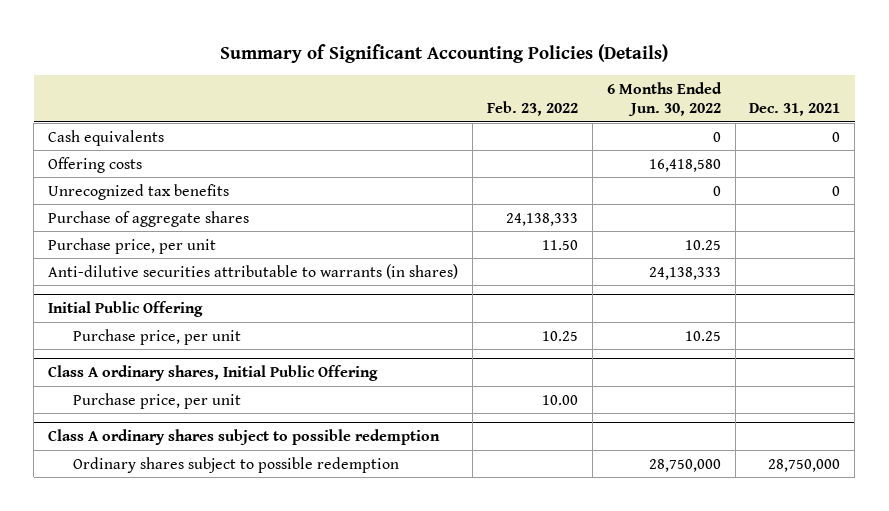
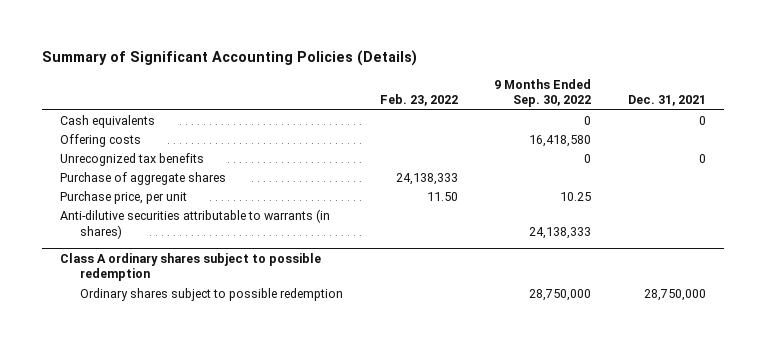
- | Feb. 23, 2022 | 6 Months Ended Jun. 30, 2022 | Dec. 31, 2021
+ | Feb. 23, 2022 | 9 Months Ended Sep. 30, 2022 | Dec. 31, 2021
- Initial Public Offering
- Purchase price, per unit | 10.25 | 10.25 |
- Class A ordinary shares, Initial Public Offering
- Purchase price, per unit | 10.00 | |

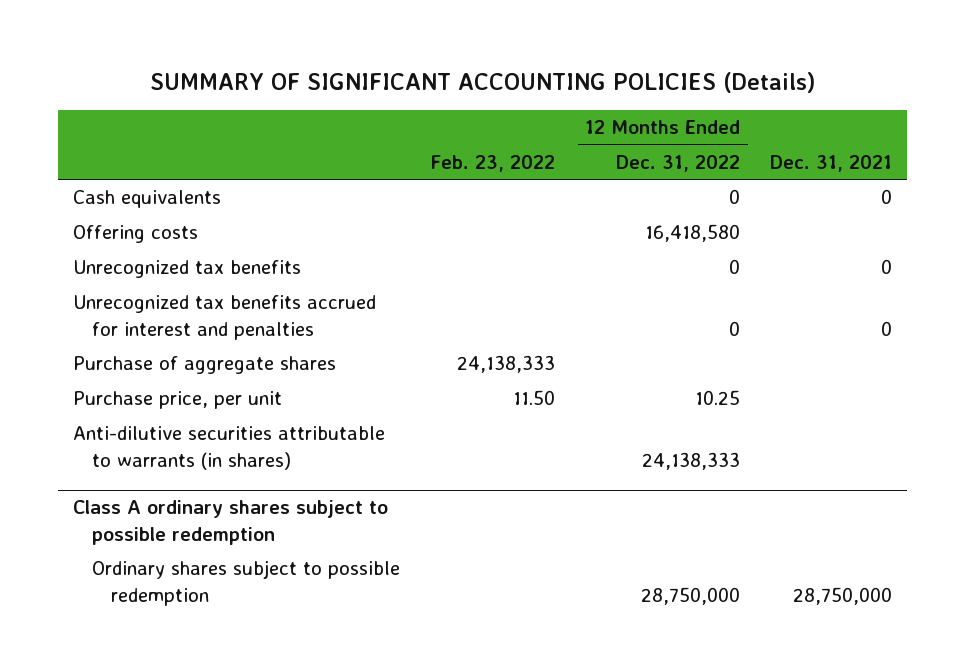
- Summary of Significant Accounting Policies (Details)
+ SUMMARY OF SIGNIFICANT ACCOUNTING POLICIES (Details)
- | Feb. 23, 2022 | 9 Months Ended Sep. 30, 2022 | Dec. 31, 2021
+ | Feb. 23, 2022 | 12 Months Ended Dec. 31, 2022 | Dec. 31, 2021
+ Unrecognized tax benefits accrued for interest and penalties | | 0 | 0

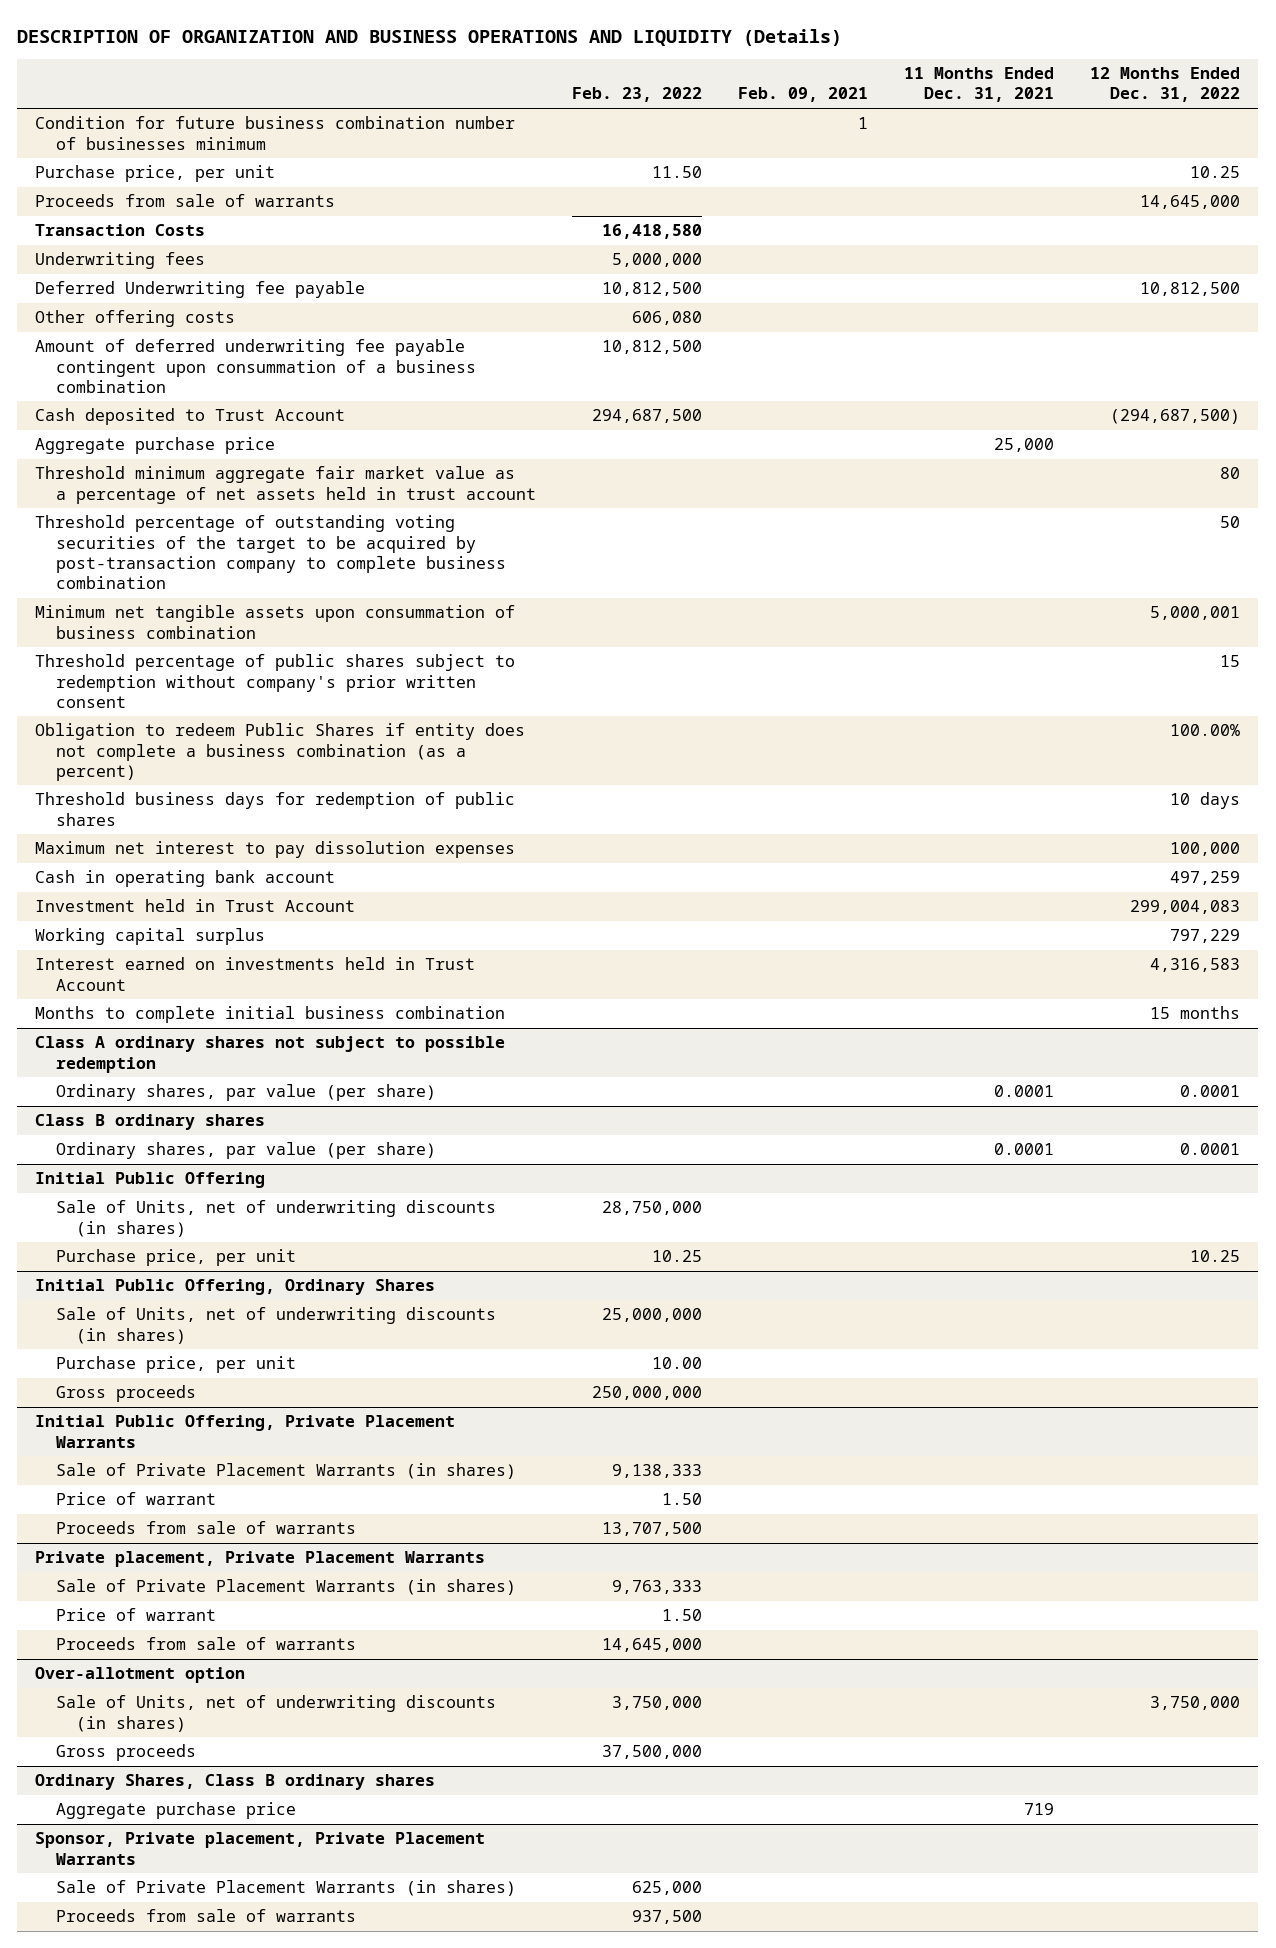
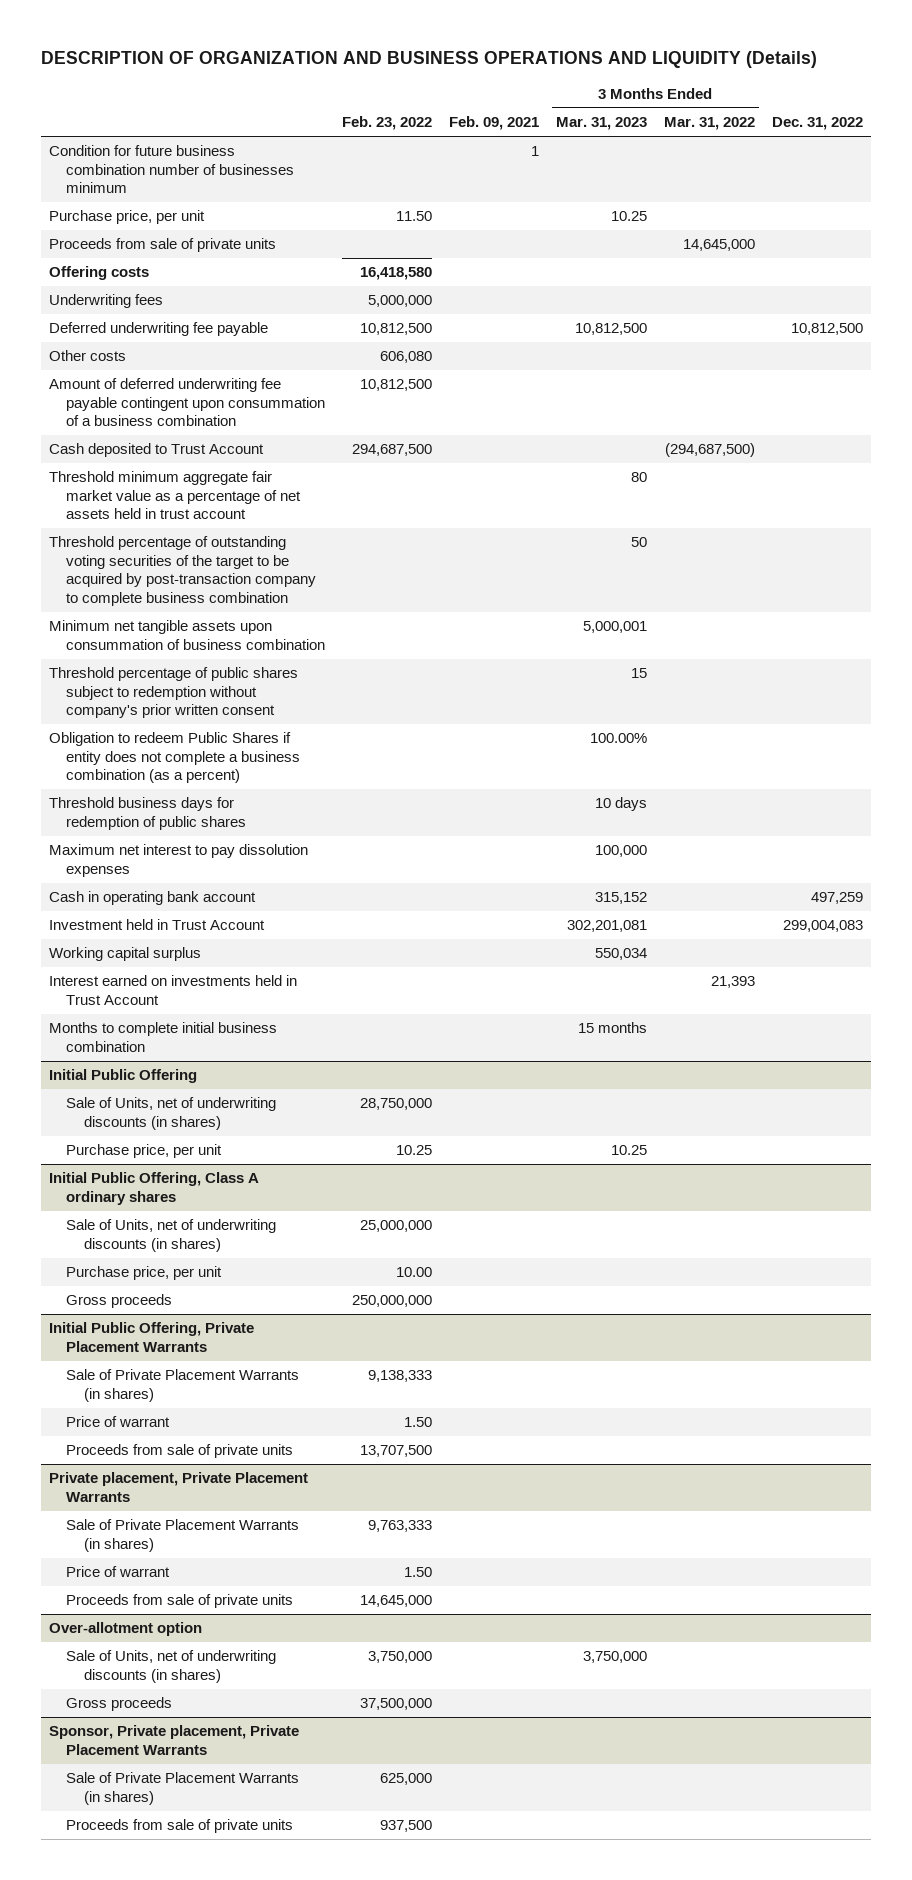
- | Feb. 23, 2022 | Feb. 09, 2021 | 11 Months Ended Dec. 31, 2021 | 12 Months Ended Dec. 31, 2022
+ | Feb. 23, 2022 | Feb. 09, 2021 | 3 Months Ended Mar. 31, 2023 | 3 Months Ended Mar. 31, 2022 | Dec. 31, 2022
- Proceeds from sale of warrants | | | | 14,645,000
- Transaction Costs | 16,418,580 | | |
+ Proceeds from sale of private units | | | | 14,645,000 |
+ Offering costs | 16,418,580 | | | |
- Deferred Underwriting fee payable | 10,812,500 | | | 10,812,500
- Other offering costs | 606,080 | | |
+ Deferred underwriting fee payable | 10,812,500 | | 10,812,500 | | 10,812,500
+ Other costs | 606,080 | | | |
- Aggregate purchase price | | | 25,000 |
- Class A ordinary shares not subject to possible redemption
- Ordinary shares, par value (per share) | | | 0.0001 | 0.0001
- Class B ordinary shares
- Ordinary shares, par value (per share) | | | 0.0001 | 0.0001
- Initial Public Offering, Ordinary Shares
+ Initial Public Offering, Class A ordinary shares
@ Initial Public Offering, Private Placement Warrants
- Proceeds from sale of warrants | 13,707,500 | | |
+ Proceeds from sale of private units | 13,707,500 | | | |
@ Private placement, Private Placement Warrants
- Proceeds from sale of warrants | 14,645,000 | | |
+ Proceeds from sale of private units | 14,645,000 | | | |
- Ordinary Shares, Class B ordinary shares
- Aggregate purchase price | | | 719 |
@ Sponsor, Private placement, Private Placement Warrants
- Proceeds from sale of warrants | 937,500 | | |
+ Proceeds from sale of private units | 937,500 | | | |

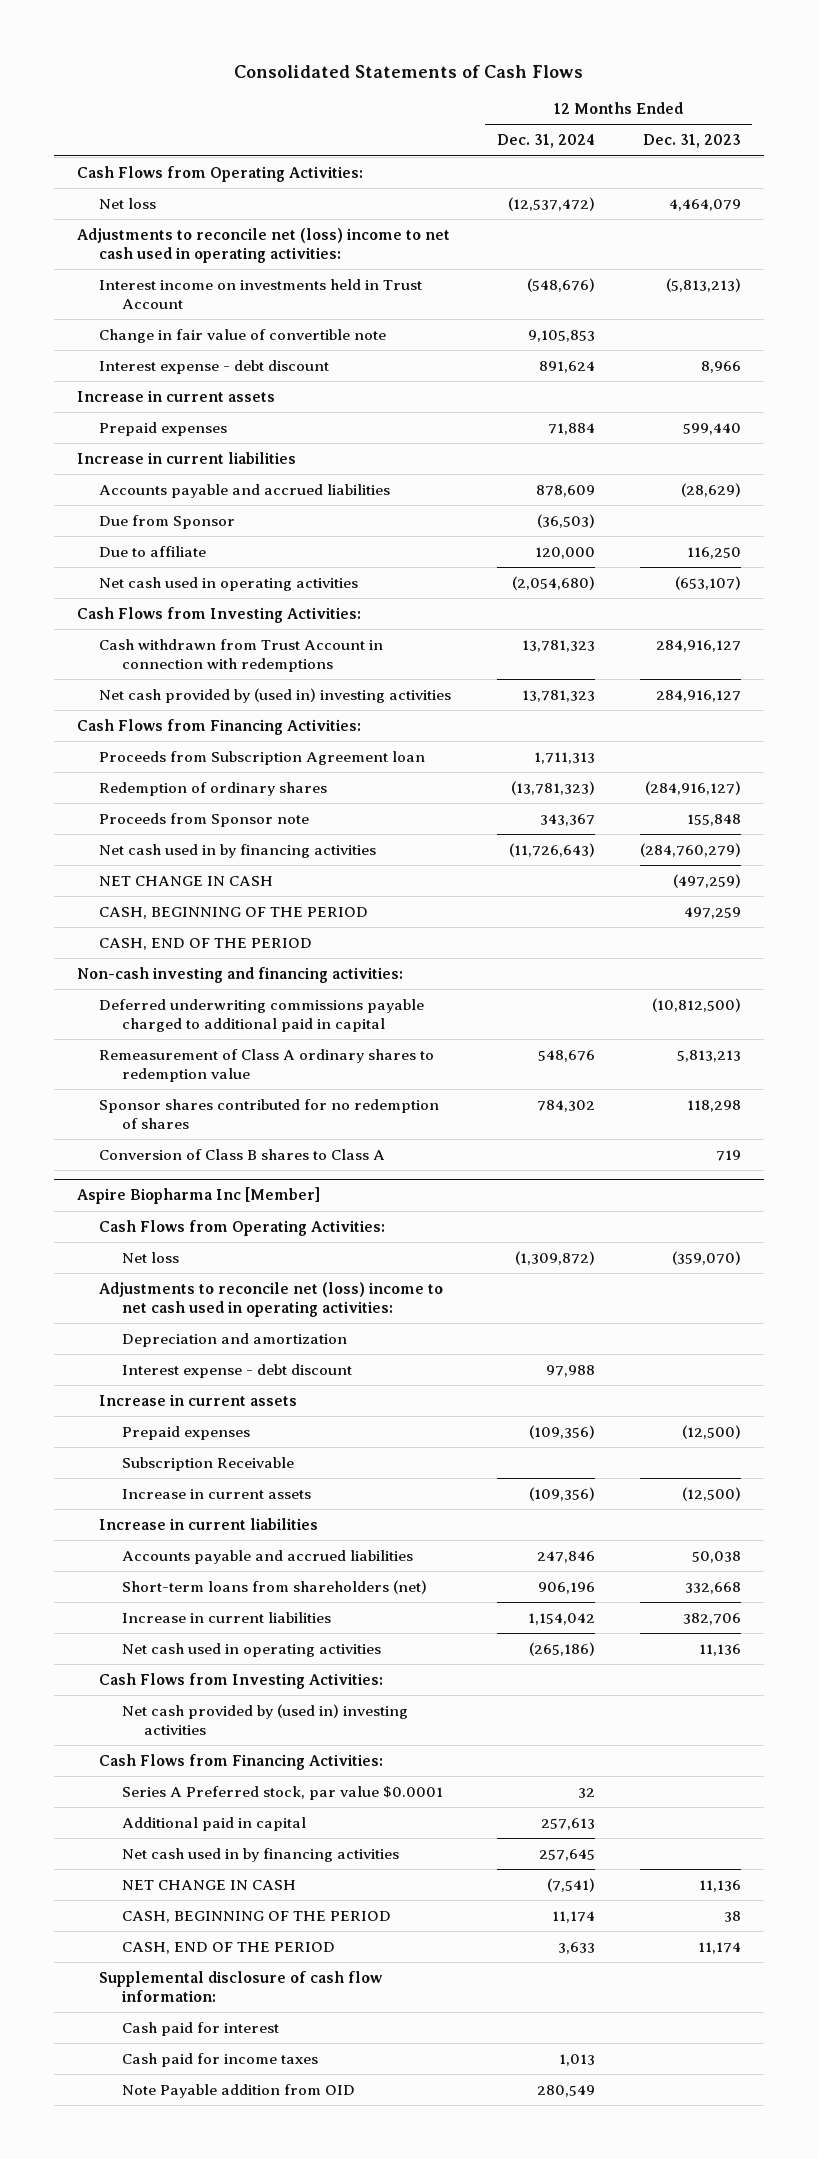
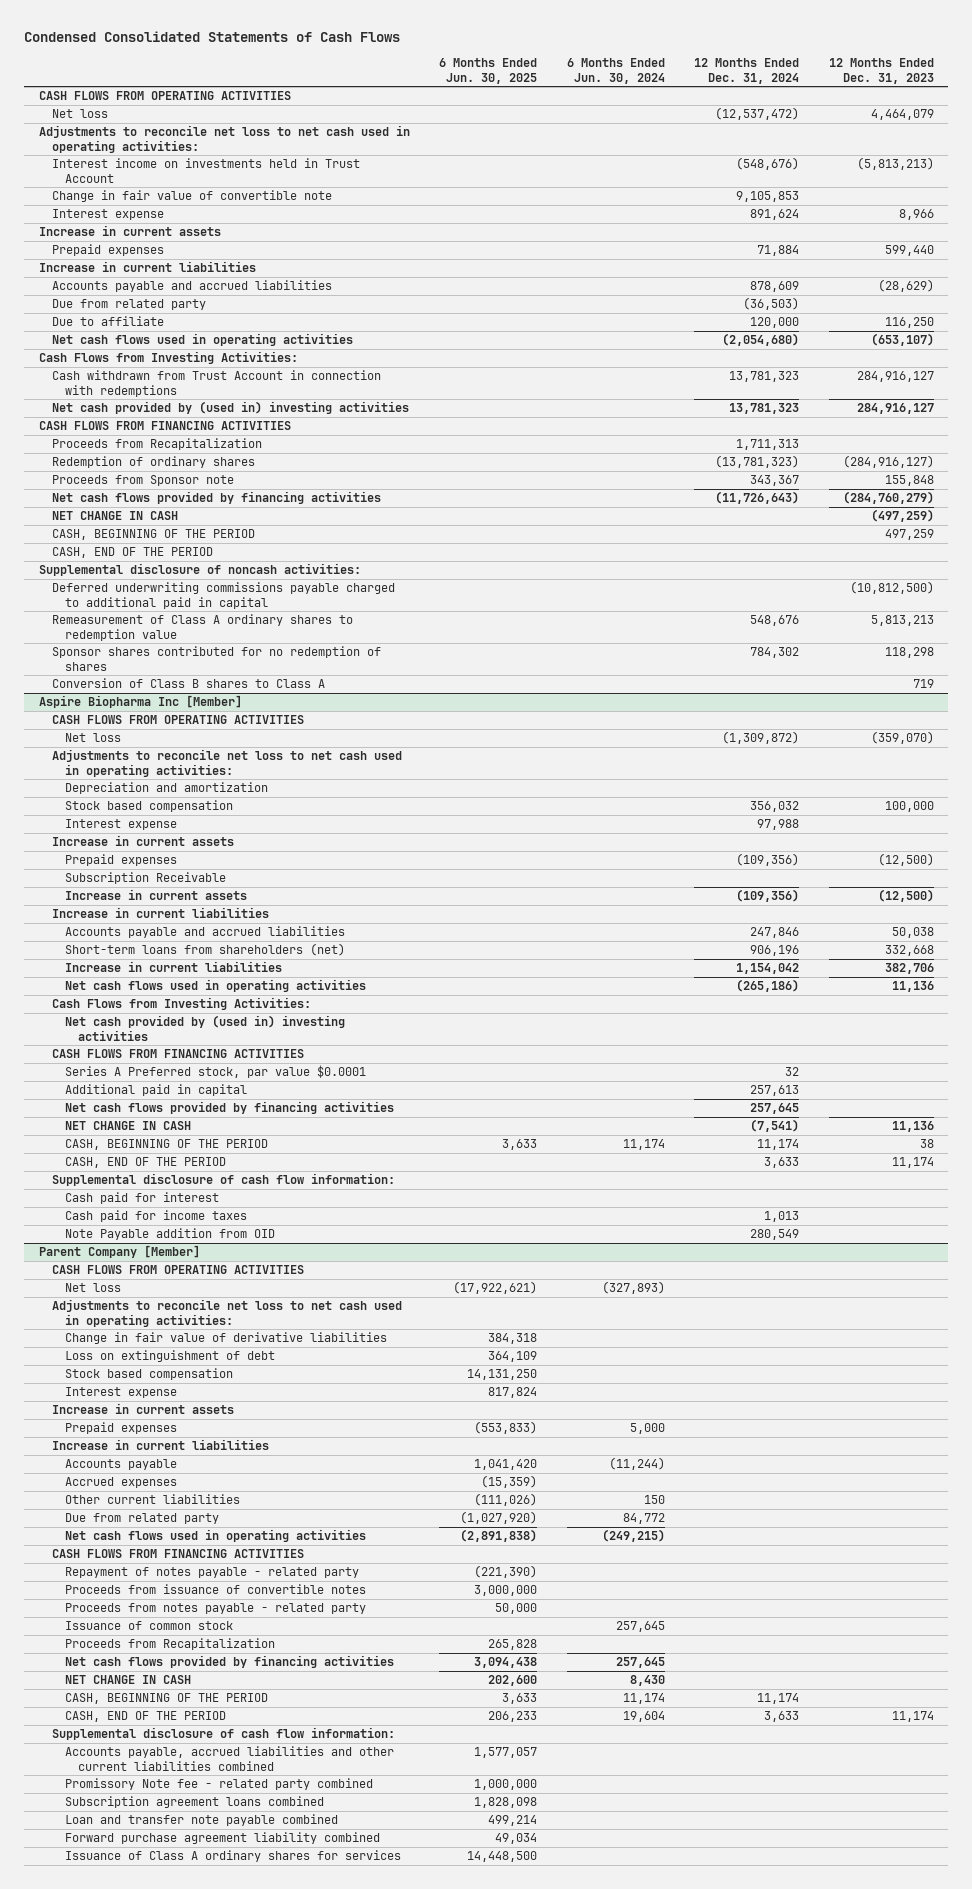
- Consolidated Statements of Cash Flows
+ Condensed Consolidated Statements of Cash Flows
- | 12 Months Ended Dec. 31, 2024 | 12 Months Ended Dec. 31, 2023
+ | 6 Months Ended Jun. 30, 2025 | 6 Months Ended Jun. 30, 2024 | 12 Months Ended Dec. 31, 2024 | 12 Months Ended Dec. 31, 2023
- Cash Flows from Operating Activities:
+ CASH FLOWS FROM OPERATING ACTIVITIES
- Adjustments to reconcile net (loss) income to net cash used in operating activities:
+ Adjustments to reconcile net loss to net cash used in operating activities:
- Interest expense - debt discount | 891,624 | 8,966
+ Interest expense | | | 891,624 | 8,966
- Due from Sponsor | (36,503) |
+ Due from related party | | | (36,503) |
- Net cash used in operating activities | (2,054,680) | (653,107)
+ Net cash flows used in operating activities | | | (2,054,680) | (653,107)
- Cash Flows from Financing Activities:
- Proceeds from Subscription Agreement loan | 1,711,313 |
+ CASH FLOWS FROM FINANCING ACTIVITIES
+ Proceeds from Recapitalization | | | 1,711,313 |
- Net cash used in by financing activities | (11,726,643) | (284,760,279)
+ Net cash flows provided by financing activities | | | (11,726,643) | (284,760,279)
- Non-cash investing and financing activities:
+ Supplemental disclosure of noncash activities:
@ Aspire Biopharma Inc [Member]
- Cash Flows from Operating Activities:
+ CASH FLOWS FROM OPERATING ACTIVITIES
- Adjustments to reconcile net (loss) income to net cash used in operating activities:
+ Adjustments to reconcile net loss to net cash used in operating activities:
- Interest expense - debt discount | 97,988 |
+ Stock based compensation | | | 356,032 | 100,000
+ Interest expense | | | 97,988 |
- Net cash used in operating activities | (265,186) | 11,136
+ Net cash flows used in operating activities | | | (265,186) | 11,136
- Cash Flows from Financing Activities:
+ CASH FLOWS FROM FINANCING ACTIVITIES
- Net cash used in by financing activities | 257,645 |
+ Net cash flows provided by financing activities | | | 257,645 |
+ Parent Company [Member]
+ CASH FLOWS FROM OPERATING ACTIVITIES
+ Net loss | (17,922,621) | (327,893) | |
+ Adjustments to reconcile net loss to net cash used in operating activities:
+ Change in fair value of derivative liabilities | 384,318 | | |
+ Loss on extinguishment of debt | 364,109 | | |
+ Stock based compensation | 14,131,250 | | |
+ Interest expense | 817,824 | | |
+ Increase in current assets
+ Prepaid expenses | (553,833) | 5,000 | |
+ Increase in current liabilities
+ Accounts payable | 1,041,420 | (11,244) | |
+ Accrued expenses | (15,359) | | |
+ Other current liabilities | (111,026) | 150 | |
+ Due from related party | (1,027,920) | 84,772 | |
+ Net cash flows used in operating activities | (2,891,838) | (249,215) | |
+ CASH FLOWS FROM FINANCING ACTIVITIES
+ Repayment of notes payable - related party | (221,390) | | |
+ Proceeds from issuance of convertible notes | 3,000,000 | | |
+ Proceeds from notes payable - related party | 50,000 | | |
+ Issuance of common stock | | 257,645 | |
+ Proceeds from Recapitalization | 265,828 | | |
+ Net cash flows provided by financing activities | 3,094,438 | 257,645 | |
+ NET CHANGE IN CASH | 202,600 | 8,430 | |
+ CASH, BEGINNING OF THE PERIOD | 3,633 | 11,174 | 11,174 |
+ CASH, END OF THE PERIOD | 206,233 | 19,604 | 3,633 | 11,174
+ Supplemental disclosure of cash flow information:
+ Accounts payable, accrued liabilities and other current liabilities combined | 1,577,057 | | |
+ Promissory Note fee - related party combined | 1,000,000 | | |
+ Subscription agreement loans combined | 1,828,098 | | |
+ Loan and transfer note payable combined | 499,214 | | |
+ Forward purchase agreement liability combined | 49,034 | | |
+ Issuance of Class A ordinary shares for services | 14,448,500 | | |

